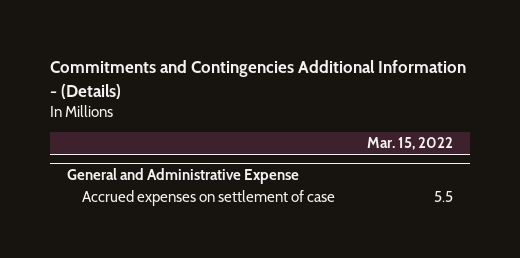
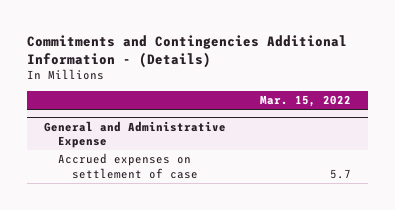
@ General and Administrative Expense
- Accrued expenses on settlement of case | 5.5
+ Accrued expenses on settlement of case | 5.7

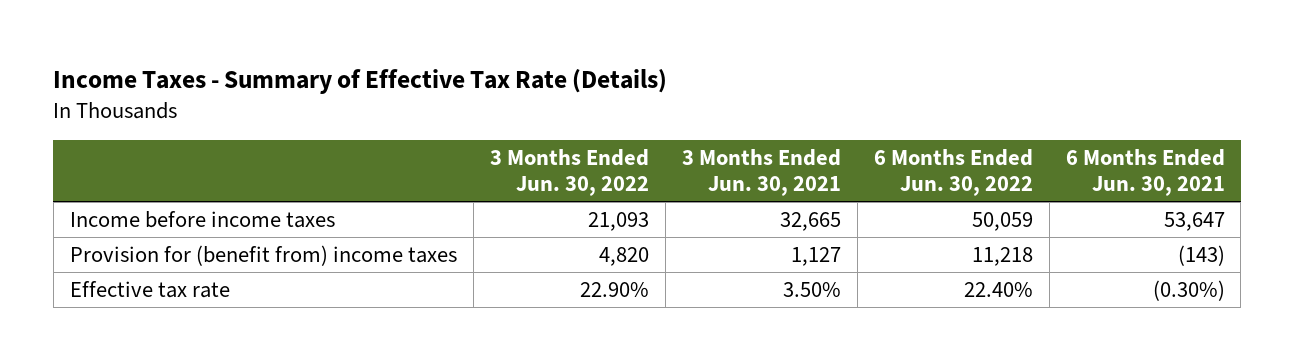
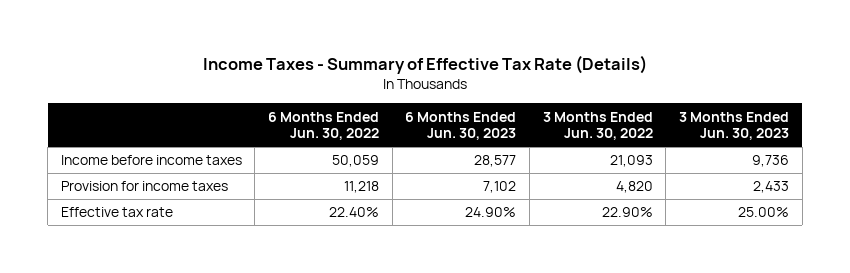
- | 3 Months Ended Jun. 30, 2022 | 3 Months Ended Jun. 30, 2021 | 6 Months Ended Jun. 30, 2022 | 6 Months Ended Jun. 30, 2021
+ | 6 Months Ended Jun. 30, 2022 | 6 Months Ended Jun. 30, 2023 | 3 Months Ended Jun. 30, 2022 | 3 Months Ended Jun. 30, 2023
- Provision for (benefit from) income taxes | 4,820 | 1,127 | 11,218 | (143)
+ Provision for income taxes | 11,218 | 7,102 | 4,820 | 2,433

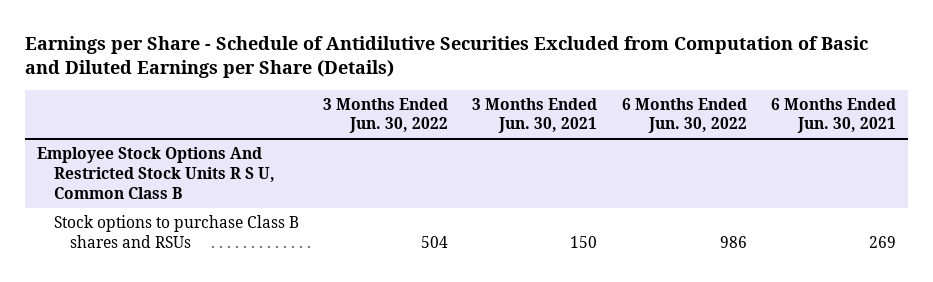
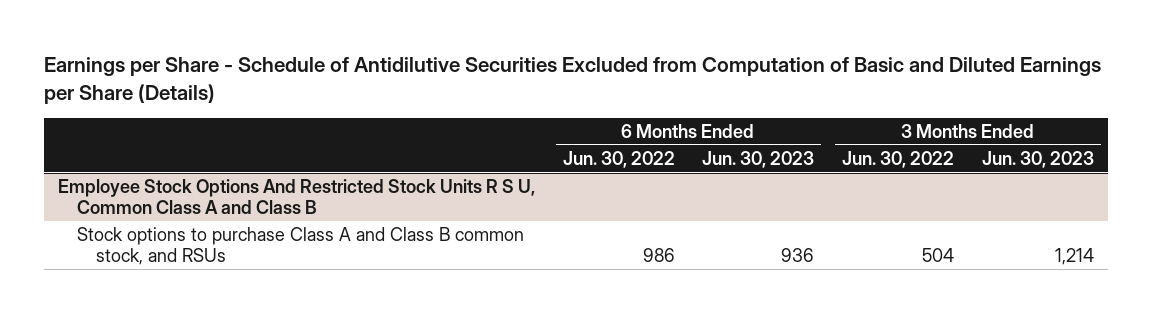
- | 3 Months Ended Jun. 30, 2022 | 3 Months Ended Jun. 30, 2021 | 6 Months Ended Jun. 30, 2022 | 6 Months Ended Jun. 30, 2021
+ | 6 Months Ended Jun. 30, 2022 | 6 Months Ended Jun. 30, 2023 | 3 Months Ended Jun. 30, 2022 | 3 Months Ended Jun. 30, 2023
- Employee Stock Options And Restricted Stock Units R S U, Common Class B
- Stock options to purchase Class B shares and RSUs | 504 | 150 | 986 | 269
+ Employee Stock Options And Restricted Stock Units R S U, Common Class A and Class B
+ Stock options to purchase Class A and Class B common stock, and RSUs | 986 | 936 | 504 | 1,214

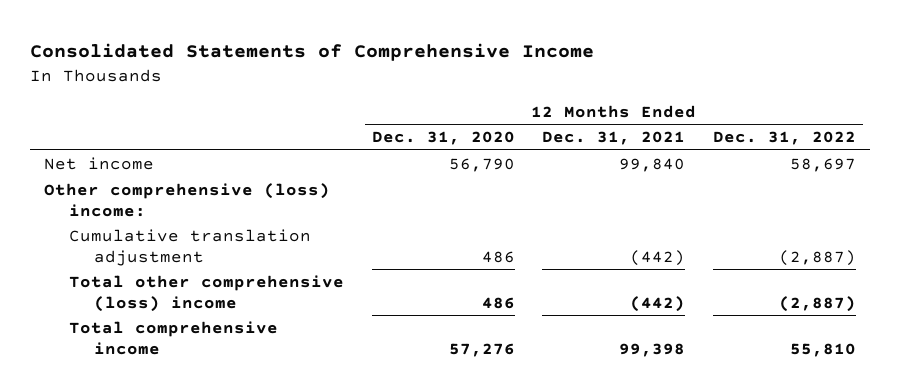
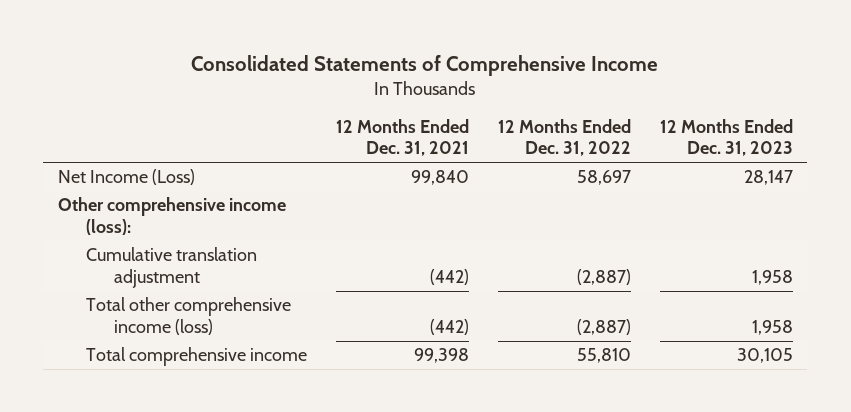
- | 12 Months Ended Dec. 31, 2020 | 12 Months Ended Dec. 31, 2021 | 12 Months Ended Dec. 31, 2022
+ | 12 Months Ended Dec. 31, 2021 | 12 Months Ended Dec. 31, 2022 | 12 Months Ended Dec. 31, 2023
- Net income | 56,790 | 99,840 | 58,697
- Other comprehensive (loss) income:
+ Net Income (Loss) | 99,840 | 58,697 | 28,147
+ Other comprehensive income (loss):
- Total other comprehensive (loss) income | 486 | (442) | (2,887)
+ Total other comprehensive income (loss) | (442) | (2,887) | 1,958

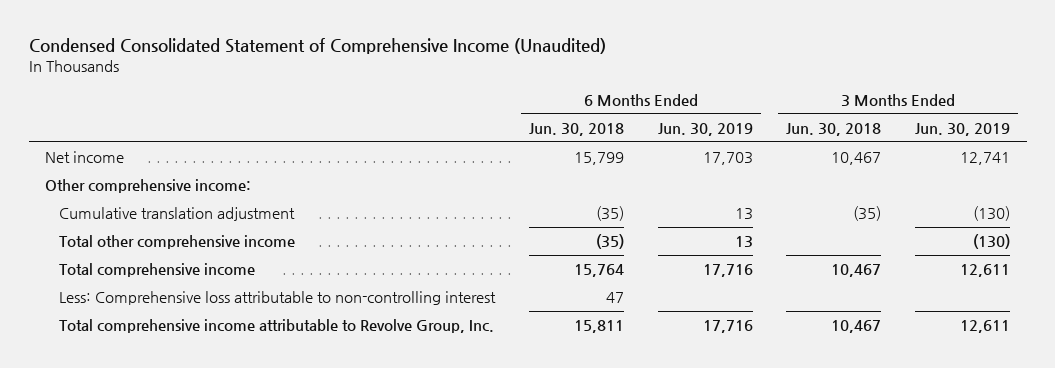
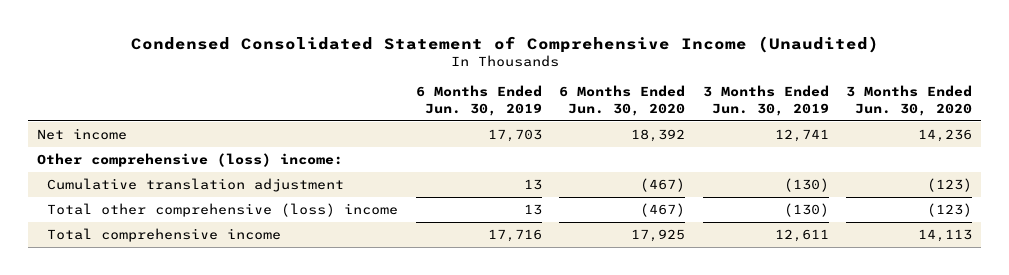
- | 6 Months Ended Jun. 30, 2018 | 6 Months Ended Jun. 30, 2019 | 3 Months Ended Jun. 30, 2018 | 3 Months Ended Jun. 30, 2019
+ | 6 Months Ended Jun. 30, 2019 | 6 Months Ended Jun. 30, 2020 | 3 Months Ended Jun. 30, 2019 | 3 Months Ended Jun. 30, 2020
- Other comprehensive income:
+ Other comprehensive (loss) income:
- Total other comprehensive income | (35) | 13 | | (130)
+ Total other comprehensive (loss) income | 13 | (467) | (130) | (123)
- Less: Comprehensive loss attributable to non-controlling interest | 47 | | |
- Total comprehensive income attributable to Revolve Group, Inc. | 15,811 | 17,716 | 10,467 | 12,611

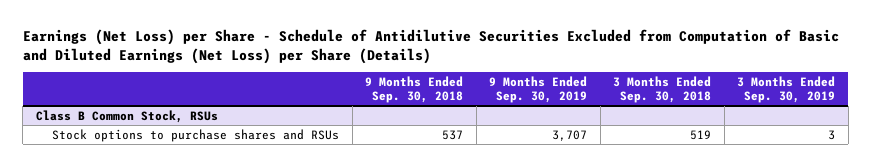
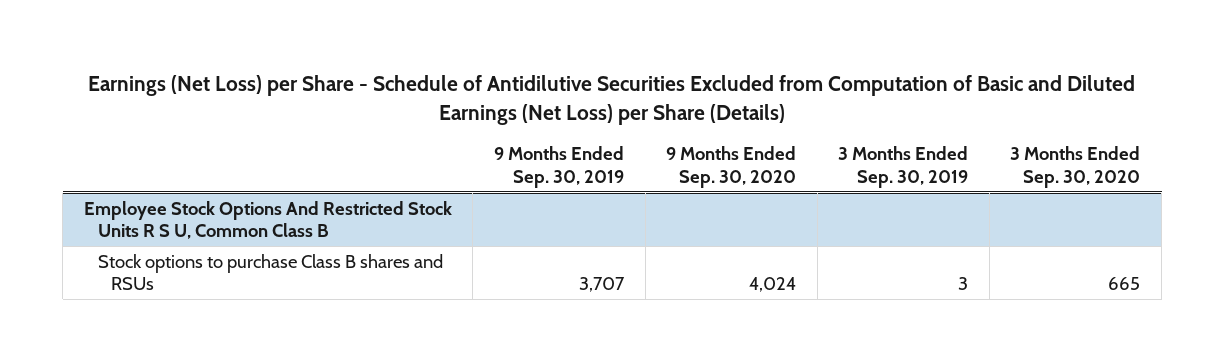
- | 9 Months Ended Sep. 30, 2018 | 9 Months Ended Sep. 30, 2019 | 3 Months Ended Sep. 30, 2018 | 3 Months Ended Sep. 30, 2019
+ | 9 Months Ended Sep. 30, 2019 | 9 Months Ended Sep. 30, 2020 | 3 Months Ended Sep. 30, 2019 | 3 Months Ended Sep. 30, 2020
- Class B Common Stock, RSUs
- Stock options to purchase shares and RSUs | 537 | 3,707 | 519 | 3
+ Employee Stock Options And Restricted Stock Units R S U, Common Class B
+ Stock options to purchase Class B shares and RSUs | 3,707 | 4,024 | 3 | 665

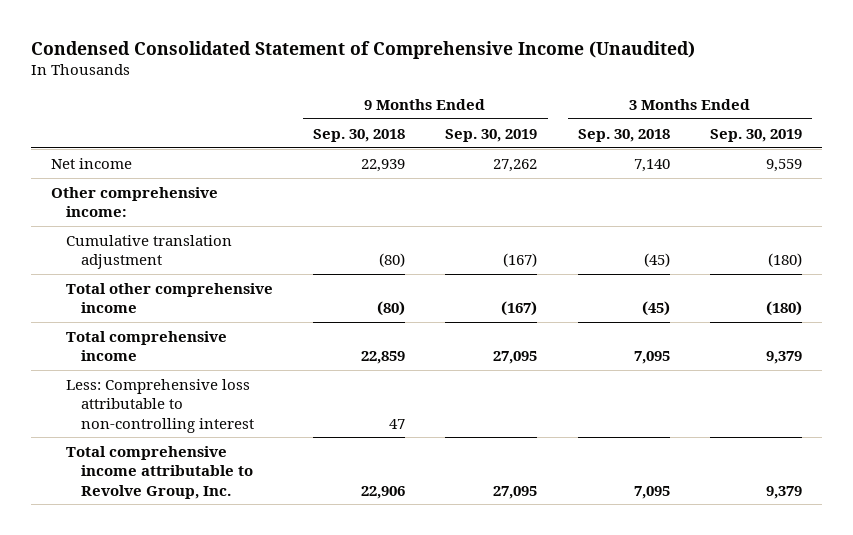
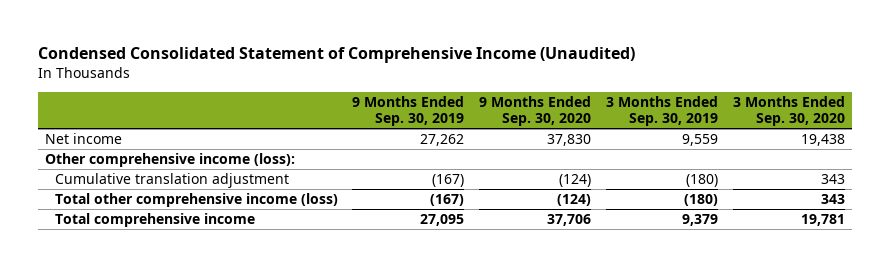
- | 9 Months Ended Sep. 30, 2018 | 9 Months Ended Sep. 30, 2019 | 3 Months Ended Sep. 30, 2018 | 3 Months Ended Sep. 30, 2019
+ | 9 Months Ended Sep. 30, 2019 | 9 Months Ended Sep. 30, 2020 | 3 Months Ended Sep. 30, 2019 | 3 Months Ended Sep. 30, 2020
- Other comprehensive income:
+ Other comprehensive income (loss):
- Total other comprehensive income | (80) | (167) | (45) | (180)
+ Total other comprehensive income (loss) | (167) | (124) | (180) | 343
- Less: Comprehensive loss attributable to non-controlling interest | 47 | | |
- Total comprehensive income attributable to Revolve Group, Inc. | 22,906 | 27,095 | 7,095 | 9,379

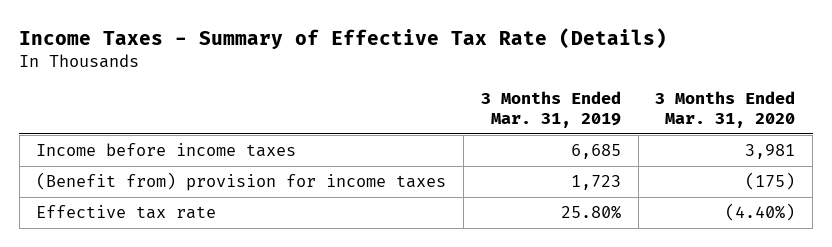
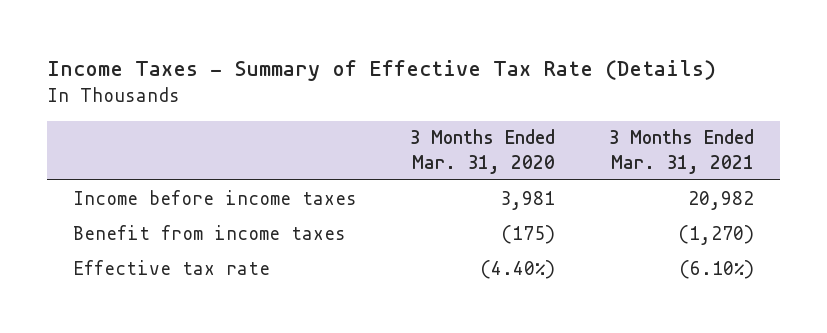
- | 3 Months Ended Mar. 31, 2019 | 3 Months Ended Mar. 31, 2020
+ | 3 Months Ended Mar. 31, 2020 | 3 Months Ended Mar. 31, 2021
- (Benefit from) provision for income taxes | 1,723 | (175)
+ Benefit from income taxes | (175) | (1,270)

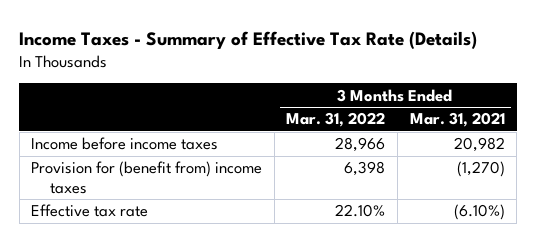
- | 3 Months Ended Mar. 31, 2020 | 3 Months Ended Mar. 31, 2021
+ | 3 Months Ended Mar. 31, 2022 | 3 Months Ended Mar. 31, 2021
- Benefit from income taxes | (175) | (1,270)
+ Provision for (benefit from) income taxes | 6,398 | (1,270)

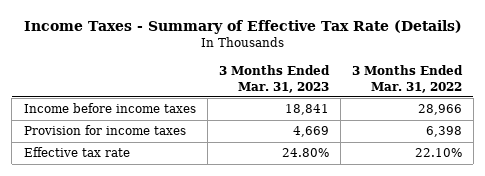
- | 3 Months Ended Mar. 31, 2022 | 3 Months Ended Mar. 31, 2021
+ | 3 Months Ended Mar. 31, 2023 | 3 Months Ended Mar. 31, 2022
- Provision for (benefit from) income taxes | 6,398 | (1,270)
+ Provision for income taxes | 4,669 | 6,398

